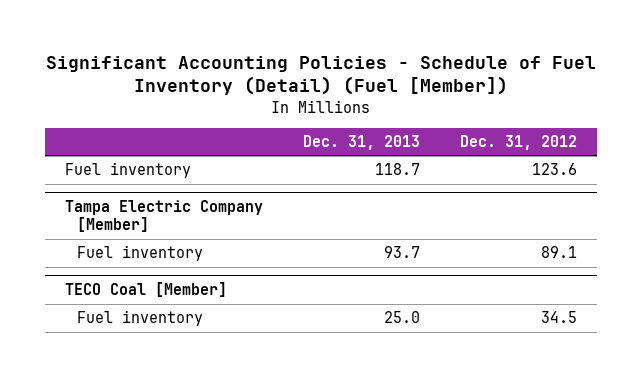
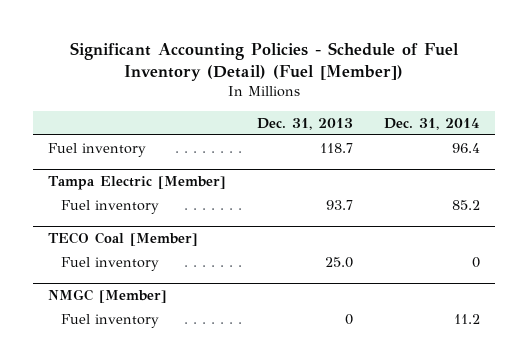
- | Dec. 31, 2013 | Dec. 31, 2012
+ | Dec. 31, 2013 | Dec. 31, 2014
- Tampa Electric Company [Member]
+ Tampa Electric [Member]
+ NMGC [Member]
+ Fuel inventory | 0 | 11.2

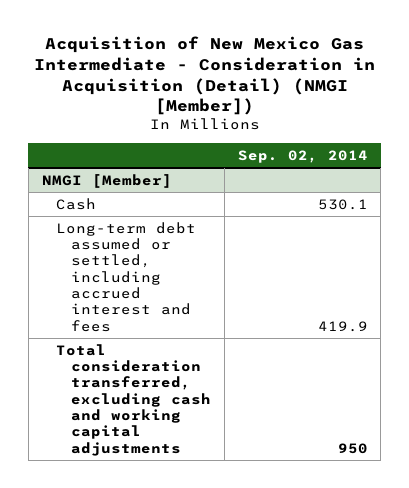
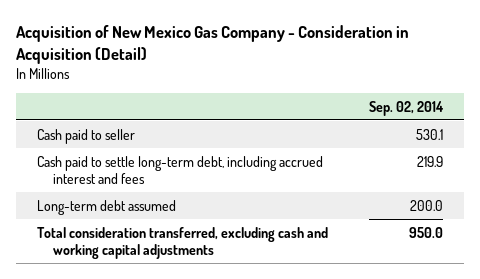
- Acquisition of New Mexico Gas Intermediate - Consideration in Acquisition (Detail) (NMGI [Member])
+ Acquisition of New Mexico Gas Company - Consideration in Acquisition (Detail)
- NMGI [Member]
- Cash | 530.1
- Long-term debt assumed or settled, including accrued interest and fees | 419.9
- Total consideration transferred, excluding cash and working capital adjustments | 950
+ Cash paid to seller | 530.1
+ Cash paid to settle long-term debt, including accrued interest and fees | 219.9
+ Long-term debt assumed | 200.0
+ Total consideration transferred, excluding cash and working capital adjustments | 950.0

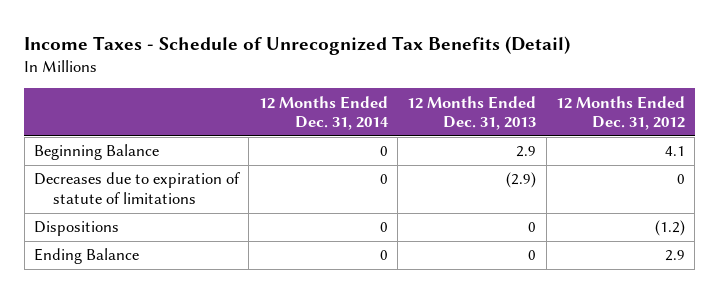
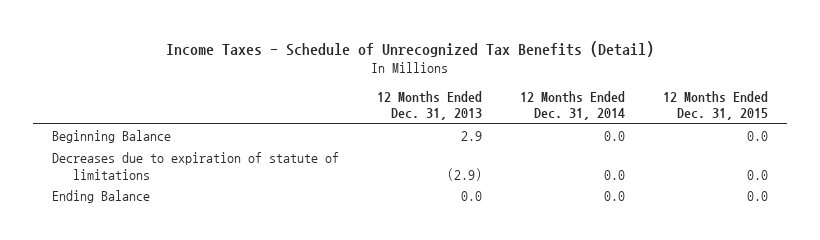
- | 12 Months Ended Dec. 31, 2014 | 12 Months Ended Dec. 31, 2013 | 12 Months Ended Dec. 31, 2012
+ | 12 Months Ended Dec. 31, 2013 | 12 Months Ended Dec. 31, 2014 | 12 Months Ended Dec. 31, 2015
- Beginning Balance | 0 | 2.9 | 4.1
- Decreases due to expiration of statute of limitations | 0 | (2.9) | 0
- Dispositions | 0 | 0 | (1.2)
- Ending Balance | 0 | 0 | 2.9
+ Beginning Balance | 2.9 | 0.0 | 0.0
+ Decreases due to expiration of statute of limitations | (2.9) | 0.0 | 0.0
+ Ending Balance | 0.0 | 0.0 | 0.0

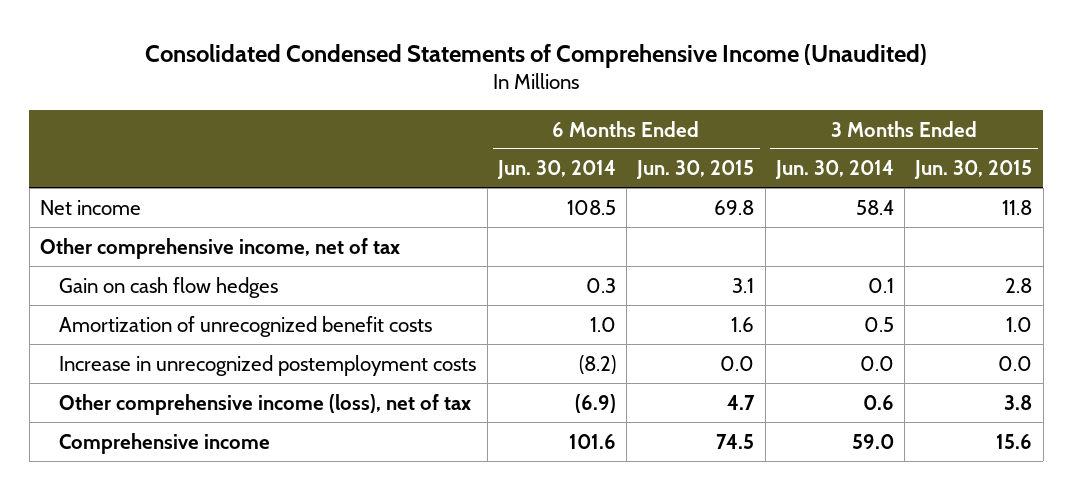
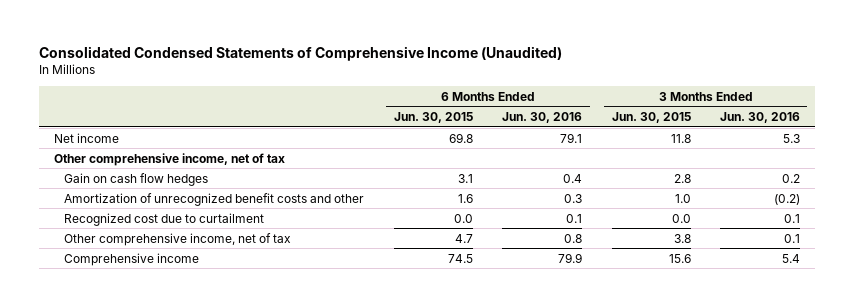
- | 6 Months Ended Jun. 30, 2014 | 6 Months Ended Jun. 30, 2015 | 3 Months Ended Jun. 30, 2014 | 3 Months Ended Jun. 30, 2015
+ | 6 Months Ended Jun. 30, 2015 | 6 Months Ended Jun. 30, 2016 | 3 Months Ended Jun. 30, 2015 | 3 Months Ended Jun. 30, 2016
- Amortization of unrecognized benefit costs | 1.0 | 1.6 | 0.5 | 1.0
- Increase in unrecognized postemployment costs | (8.2) | 0.0 | 0.0 | 0.0
- Other comprehensive income (loss), net of tax | (6.9) | 4.7 | 0.6 | 3.8
+ Amortization of unrecognized benefit costs and other | 1.6 | 0.3 | 1.0 | (0.2)
+ Recognized cost due to curtailment | 0.0 | 0.1 | 0.0 | 0.1
+ Other comprehensive income, net of tax | 4.7 | 0.8 | 3.8 | 0.1

